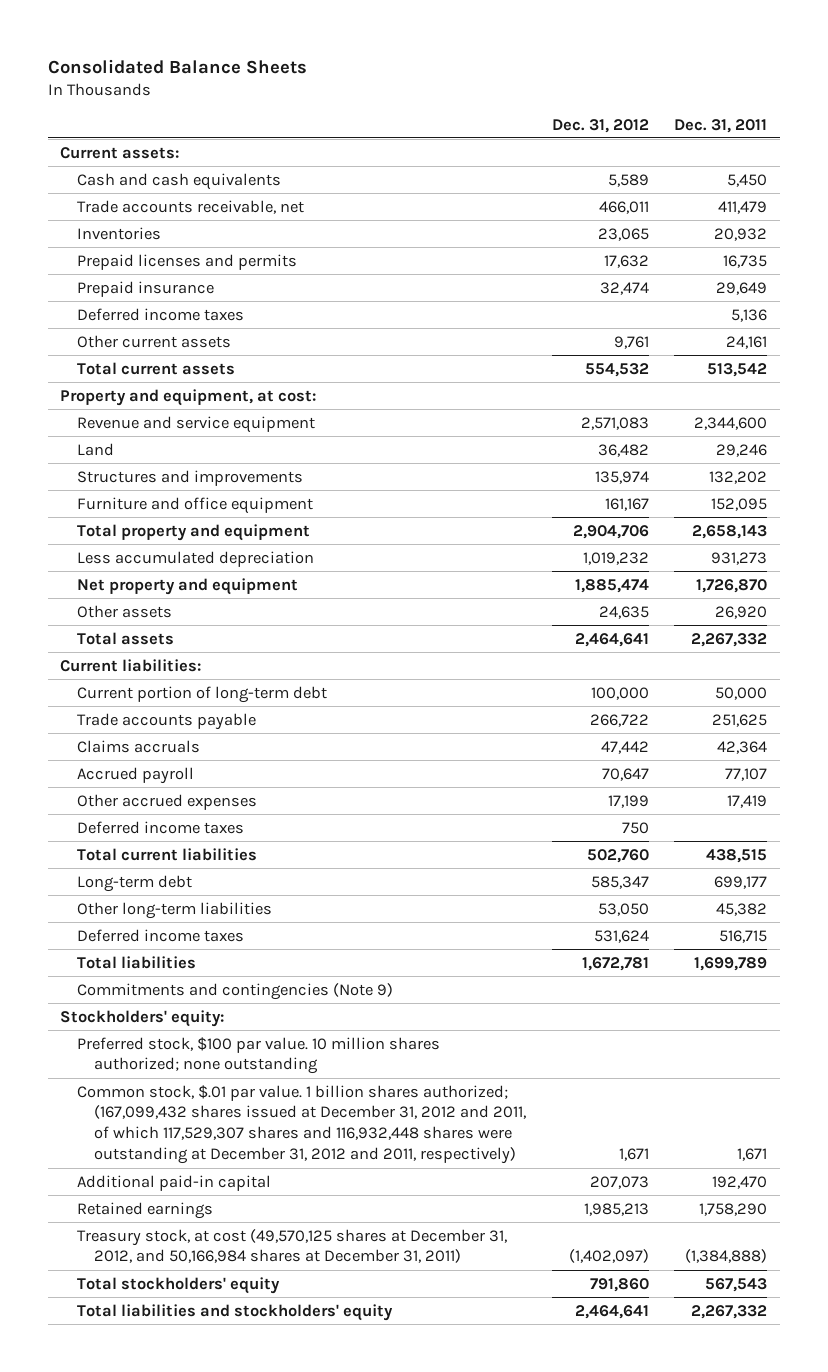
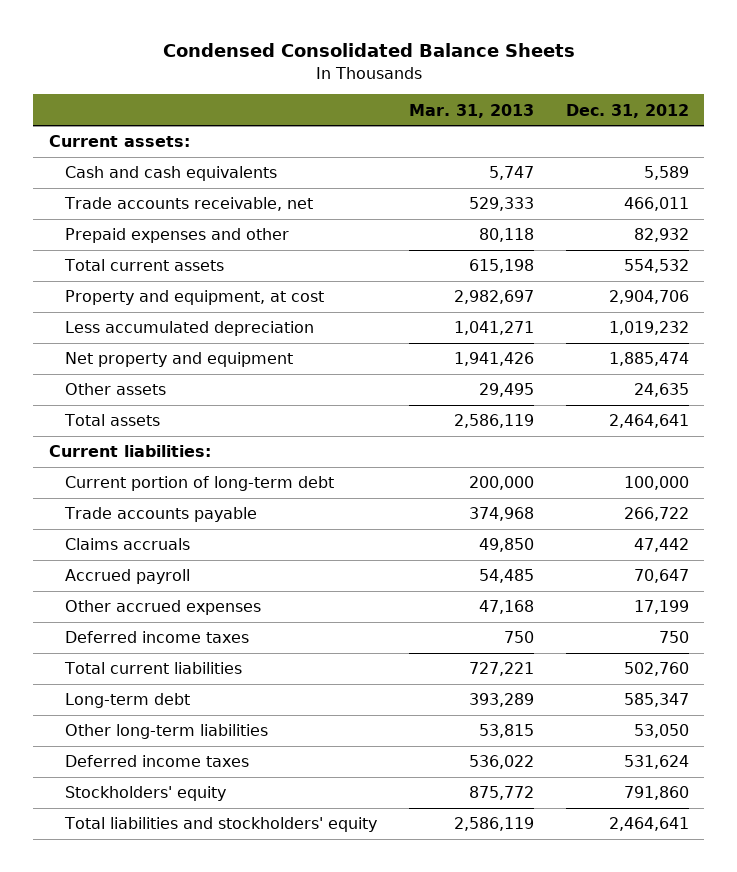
- Consolidated Balance Sheets
+ Condensed Consolidated Balance Sheets
- | Dec. 31, 2012 | Dec. 31, 2011
+ | Mar. 31, 2013 | Dec. 31, 2012
- Inventories | 23,065 | 20,932
- Prepaid licenses and permits | 17,632 | 16,735
- Prepaid insurance | 32,474 | 29,649
- Deferred income taxes | | 5,136
- Other current assets | 9,761 | 24,161
+ Prepaid expenses and other | 80,118 | 82,932
- Property and equipment, at cost:
- Revenue and service equipment | 2,571,083 | 2,344,600
- Land | 36,482 | 29,246
- Structures and improvements | 135,974 | 132,202
- Furniture and office equipment | 161,167 | 152,095
- Total property and equipment | 2,904,706 | 2,658,143
+ Property and equipment, at cost | 2,982,697 | 2,904,706
- Total liabilities | 1,672,781 | 1,699,789
- Commitments and contingencies (Note 9)
- Stockholders' equity:
- Preferred stock, $100 par value. 10 million shares authorized; none outstanding
- Common stock, $.01 par value. 1 billion shares authorized; (167,099,432 shares issued at December 31, 2012 and 2011, of which 117,529,307 shares and 116,932,448 shares were outstanding at December 31, 2012 and 2011, respectively) | 1,671 | 1,671
- Additional paid-in capital | 207,073 | 192,470
- Retained earnings | 1,985,213 | 1,758,290
- Treasury stock, at cost (49,570,125 shares at December 31, 2012, and 50,166,984 shares at December 31, 2011) | (1,402,097) | (1,384,888)
- Total stockholders' equity | 791,860 | 567,543
+ Stockholders' equity | 875,772 | 791,860

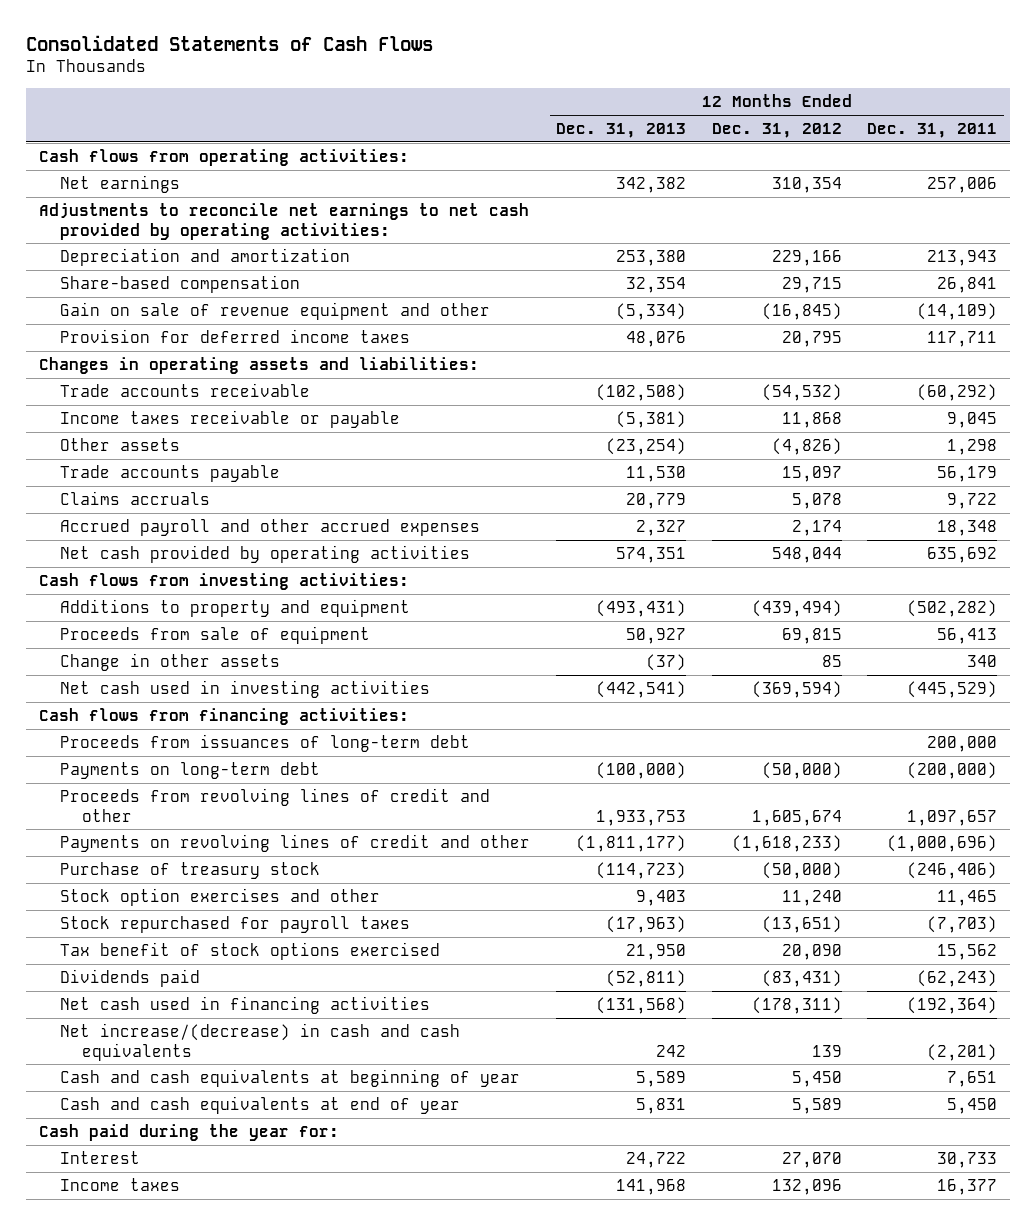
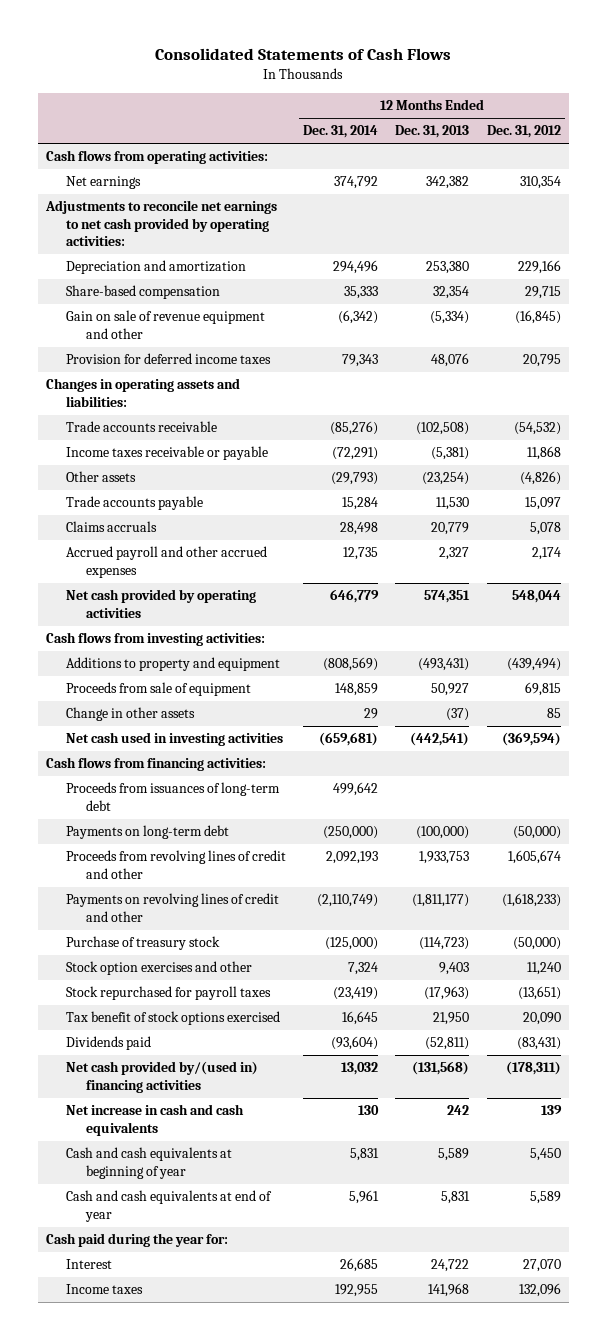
- | 12 Months Ended Dec. 31, 2013 | 12 Months Ended Dec. 31, 2012 | 12 Months Ended Dec. 31, 2011
+ | 12 Months Ended Dec. 31, 2014 | 12 Months Ended Dec. 31, 2013 | 12 Months Ended Dec. 31, 2012
- Net cash used in financing activities | (131,568) | (178,311) | (192,364)
- Net increase/(decrease) in cash and cash equivalents | 242 | 139 | (2,201)
+ Net cash provided by/(used in) financing activities | 13,032 | (131,568) | (178,311)
+ Net increase in cash and cash equivalents | 130 | 242 | 139

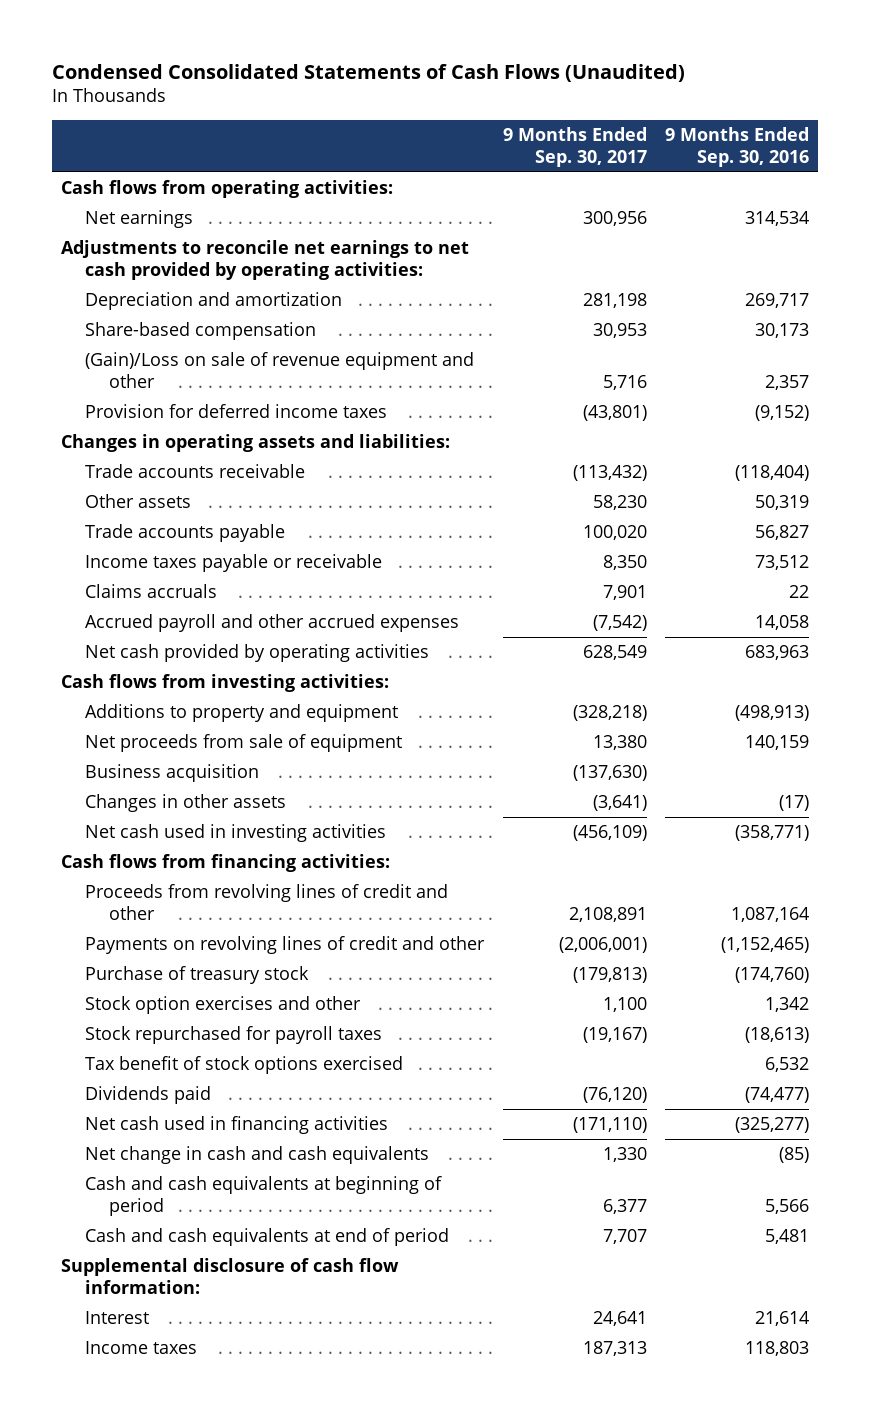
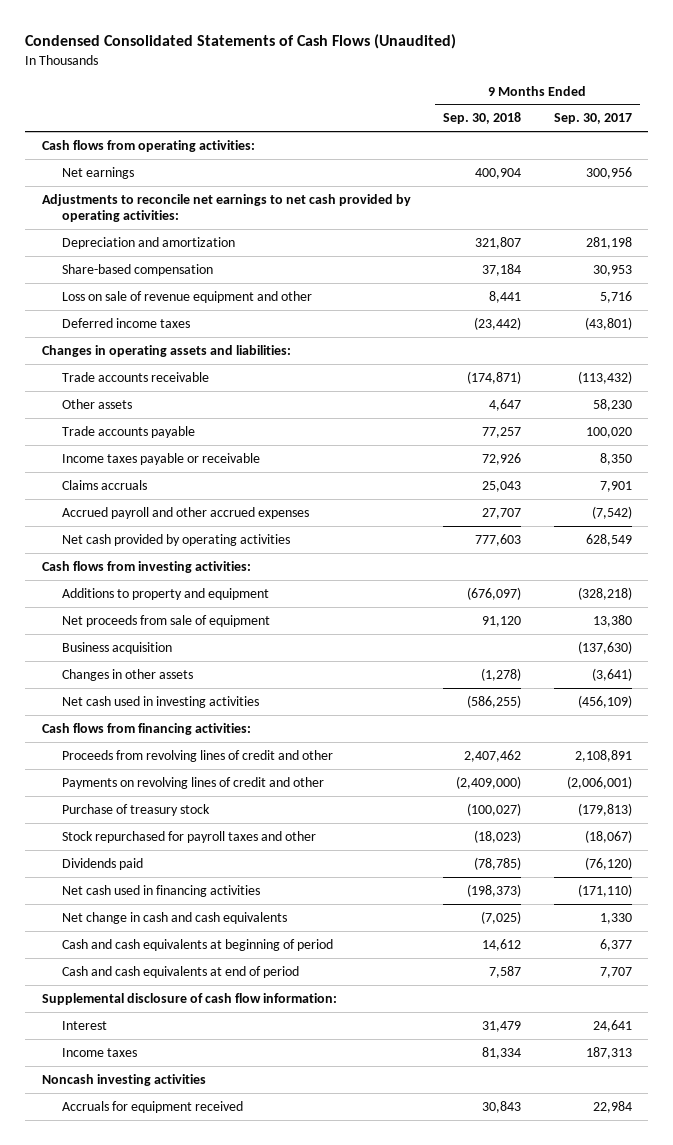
- | 9 Months Ended Sep. 30, 2017 | 9 Months Ended Sep. 30, 2016
+ | 9 Months Ended Sep. 30, 2018 | 9 Months Ended Sep. 30, 2017
- (Gain)/Loss on sale of revenue equipment and other | 5,716 | 2,357
- Provision for deferred income taxes | (43,801) | (9,152)
+ Loss on sale of revenue equipment and other | 8,441 | 5,716
+ Deferred income taxes | (23,442) | (43,801)
- Stock option exercises and other | 1,100 | 1,342
- Stock repurchased for payroll taxes | (19,167) | (18,613)
- Tax benefit of stock options exercised | | 6,532
+ Stock repurchased for payroll taxes and other | (18,023) | (18,067)
+ Noncash investing activities
+ Accruals for equipment received | 30,843 | 22,984

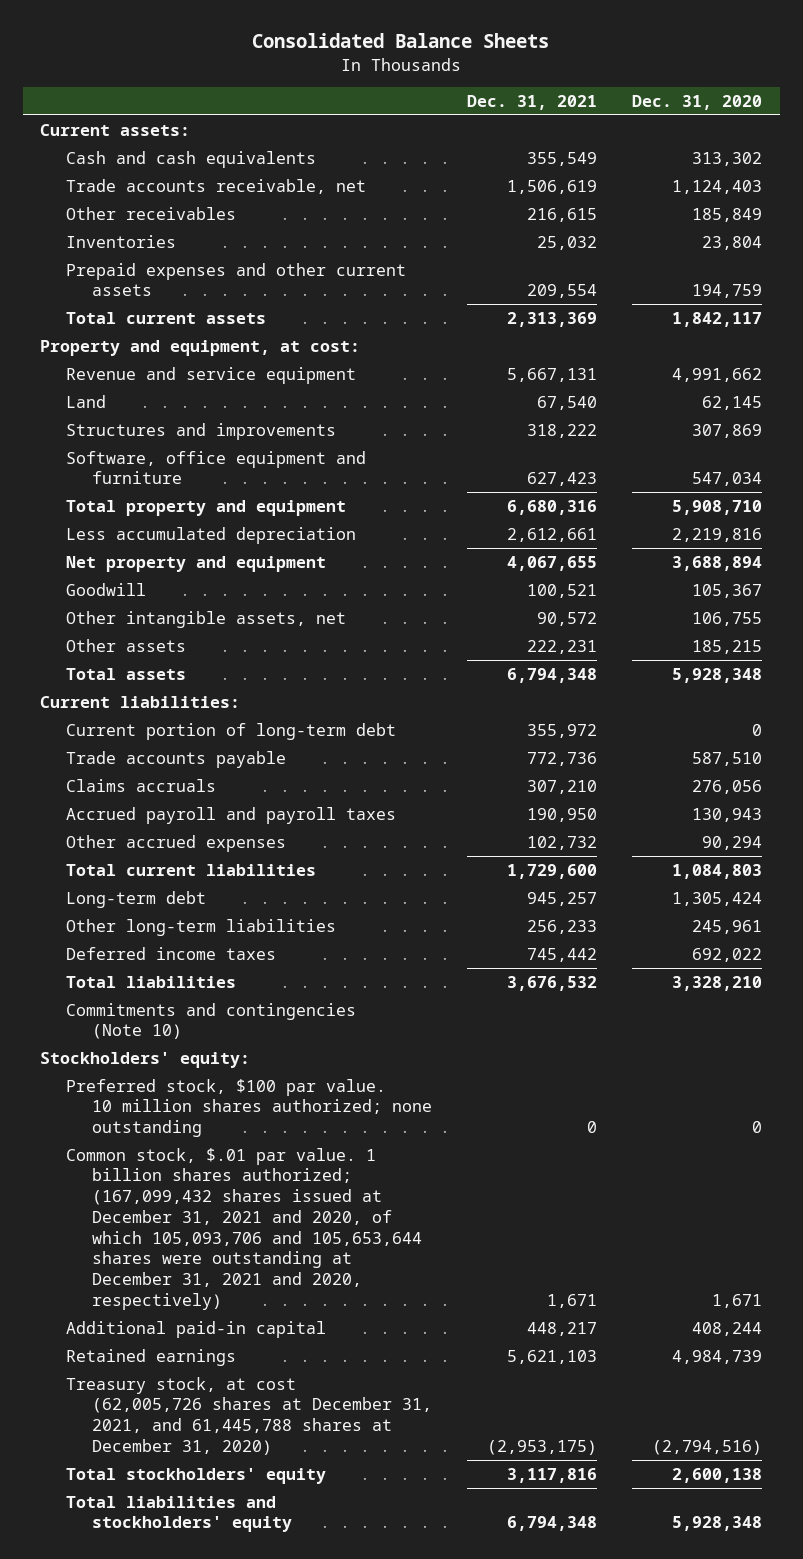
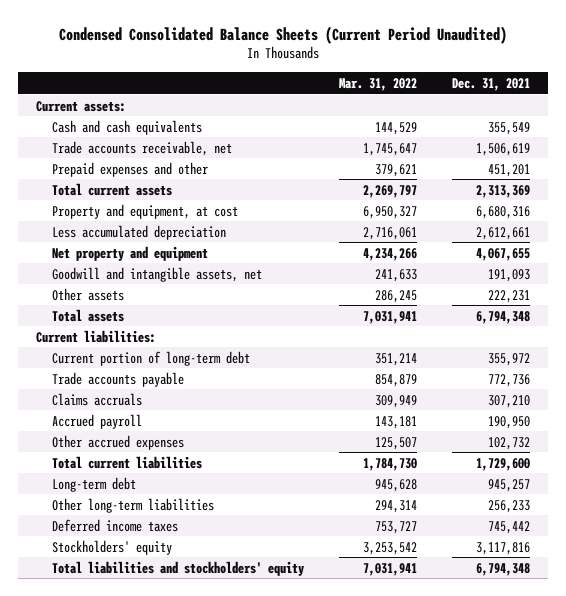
- Consolidated Balance Sheets
+ Condensed Consolidated Balance Sheets (Current Period Unaudited)
- | Dec. 31, 2021 | Dec. 31, 2020
+ | Mar. 31, 2022 | Dec. 31, 2021
- Other receivables | 216,615 | 185,849
- Inventories | 25,032 | 23,804
- Prepaid expenses and other current assets | 209,554 | 194,759
+ Prepaid expenses and other | 379,621 | 451,201
- Property and equipment, at cost:
- Revenue and service equipment | 5,667,131 | 4,991,662
- Land | 67,540 | 62,145
- Structures and improvements | 318,222 | 307,869
- Software, office equipment and furniture | 627,423 | 547,034
- Total property and equipment | 6,680,316 | 5,908,710
+ Property and equipment, at cost | 6,950,327 | 6,680,316
- Goodwill | 100,521 | 105,367
- Other intangible assets, net | 90,572 | 106,755
+ Goodwill and intangible assets, net | 241,633 | 191,093
- Accrued payroll and payroll taxes | 190,950 | 130,943
+ Accrued payroll | 143,181 | 190,950
- Total liabilities | 3,676,532 | 3,328,210
- Commitments and contingencies (Note 10)
- Stockholders' equity:
- Preferred stock, $100 par value. 10 million shares authorized; none outstanding | 0 | 0
- Common stock, $.01 par value. 1 billion shares authorized; (167,099,432 shares issued at December 31, 2021 and 2020, of which 105,093,706 and 105,653,644 shares were outstanding at December 31, 2021 and 2020, respectively) | 1,671 | 1,671
- Additional paid-in capital | 448,217 | 408,244
- Retained earnings | 5,621,103 | 4,984,739
- Treasury stock, at cost (62,005,726 shares at December 31, 2021, and 61,445,788 shares at December 31, 2020) | (2,953,175) | (2,794,516)
- Total stockholders' equity | 3,117,816 | 2,600,138
+ Stockholders' equity | 3,253,542 | 3,117,816

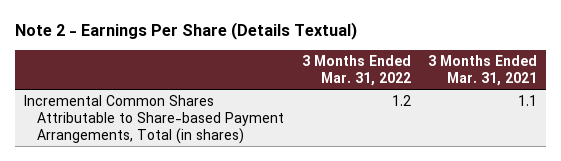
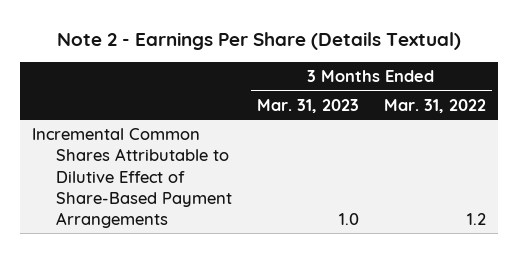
- | 3 Months Ended Mar. 31, 2022 | 3 Months Ended Mar. 31, 2021
+ | 3 Months Ended Mar. 31, 2023 | 3 Months Ended Mar. 31, 2022
- Incremental Common Shares Attributable to Share-based Payment Arrangements, Total (in shares) | 1.2 | 1.1
+ Incremental Common Shares Attributable to Dilutive Effect of Share-Based Payment Arrangements | 1.0 | 1.2

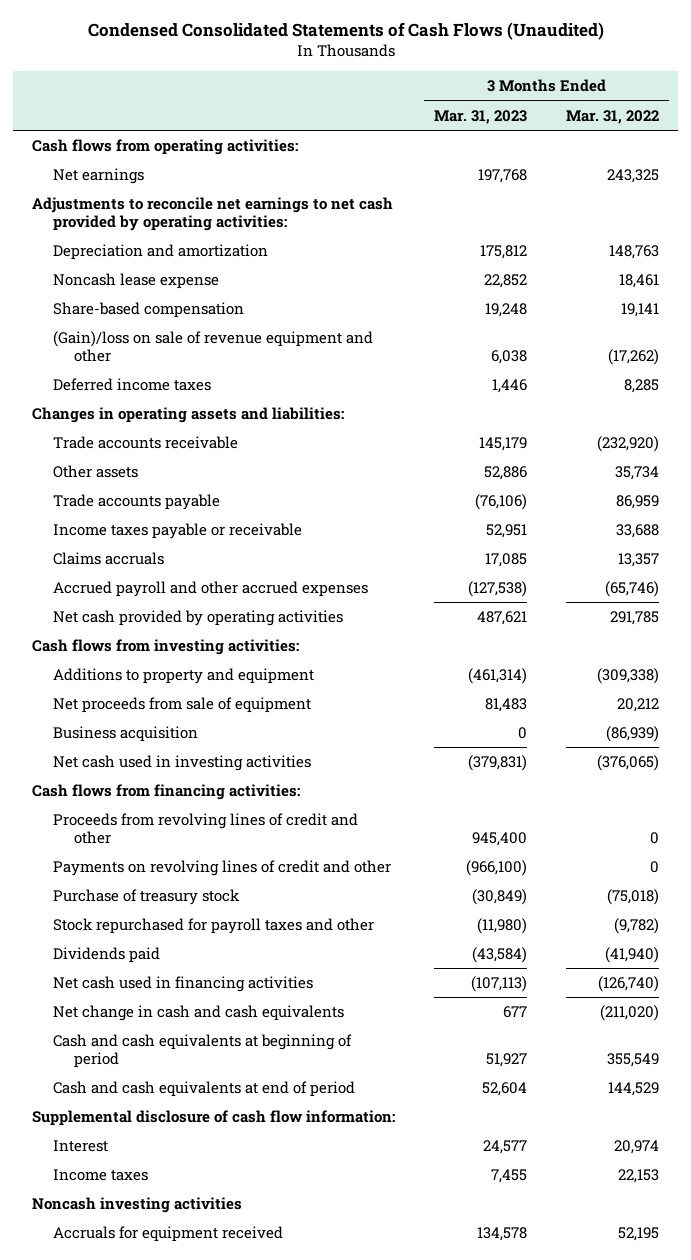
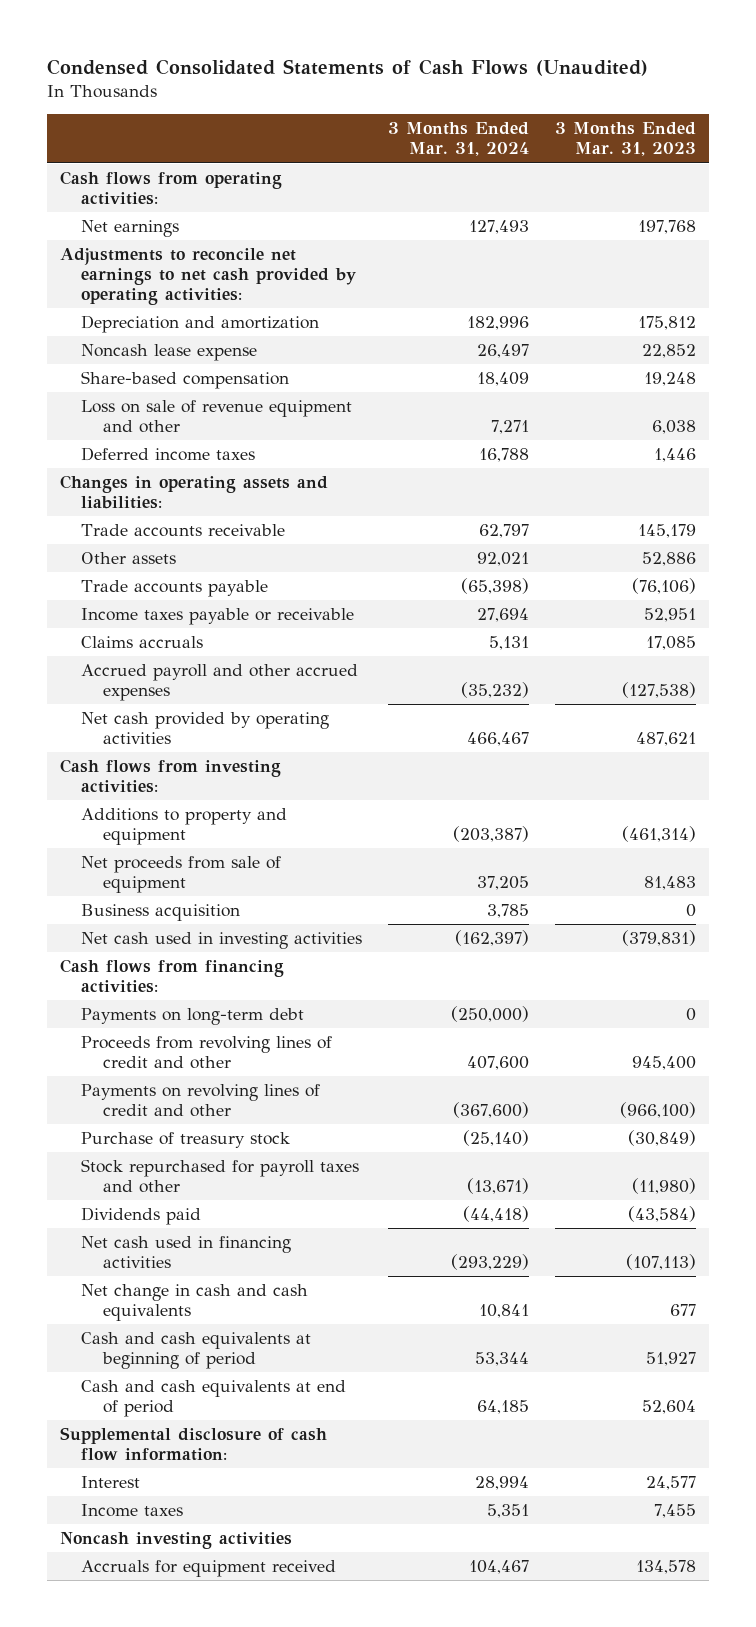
- | 3 Months Ended Mar. 31, 2023 | 3 Months Ended Mar. 31, 2022
+ | 3 Months Ended Mar. 31, 2024 | 3 Months Ended Mar. 31, 2023
- (Gain)/loss on sale of revenue equipment and other | 6,038 | (17,262)
+ Loss on sale of revenue equipment and other | 7,271 | 6,038
+ Payments on long-term debt | (250,000) | 0

